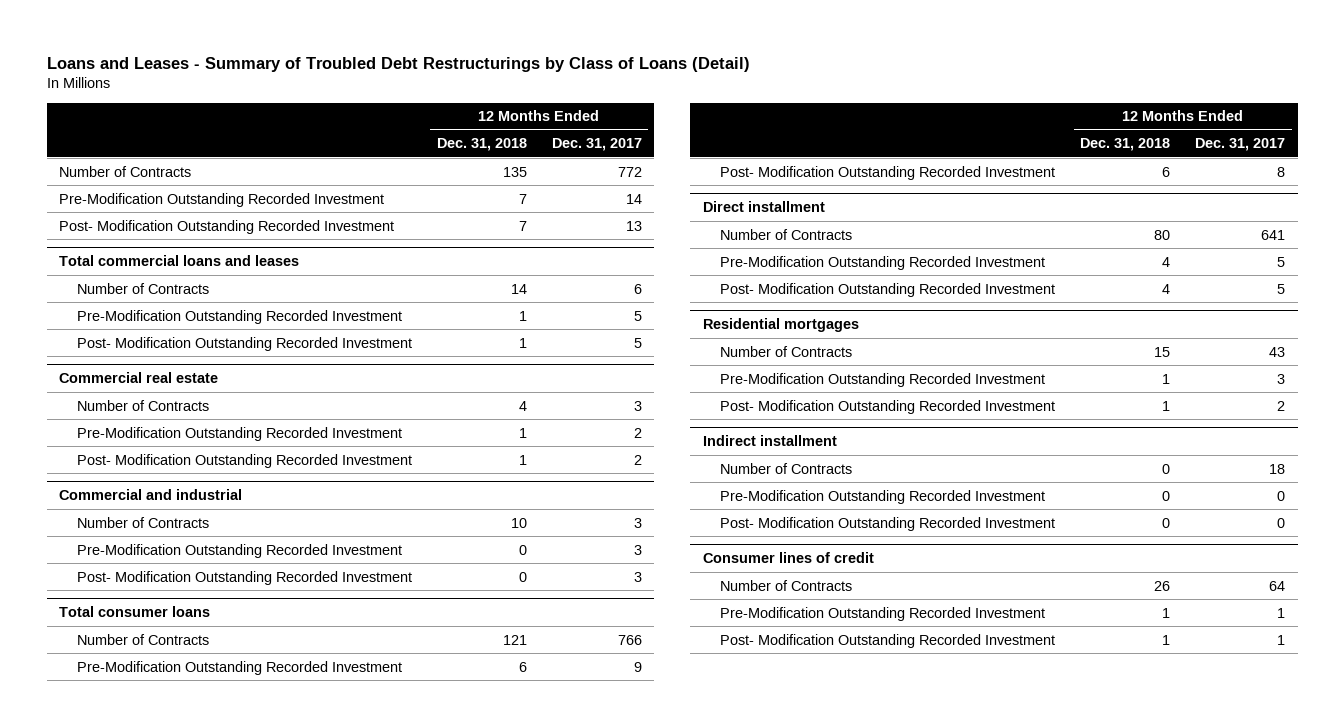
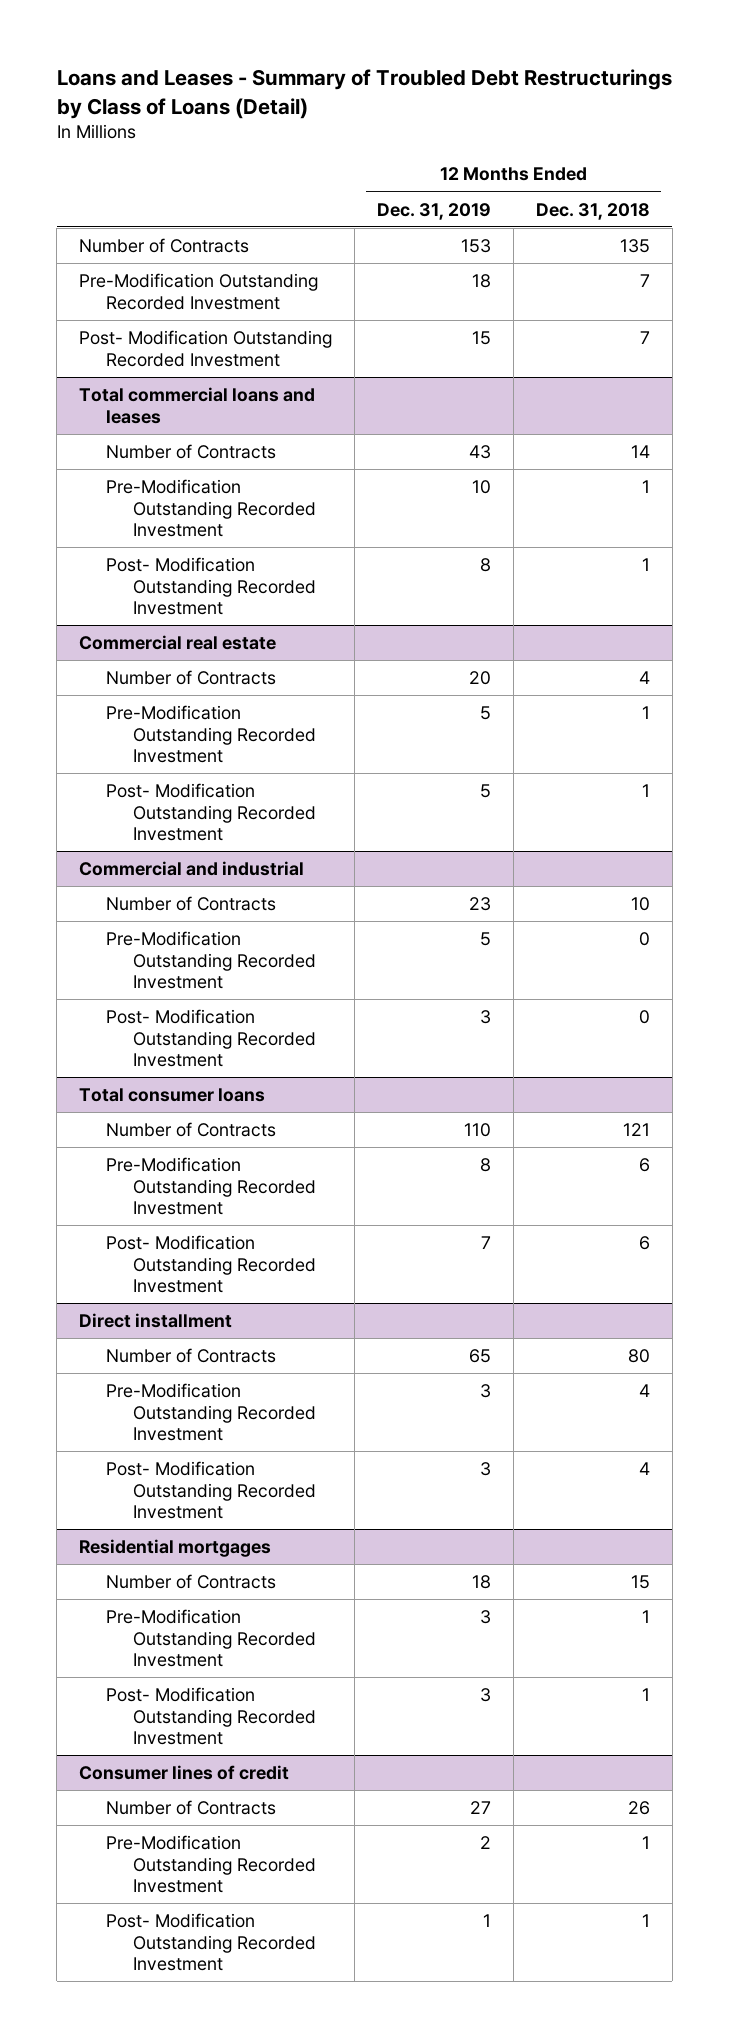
- | 12 Months Ended Dec. 31, 2018 | 12 Months Ended Dec. 31, 2017
+ | 12 Months Ended Dec. 31, 2019 | 12 Months Ended Dec. 31, 2018
- Indirect installment
- Number of Contracts | 0 | 18
- Pre-Modification Outstanding Recorded Investment | 0 | 0
- Post- Modification Outstanding Recorded Investment | 0 | 0

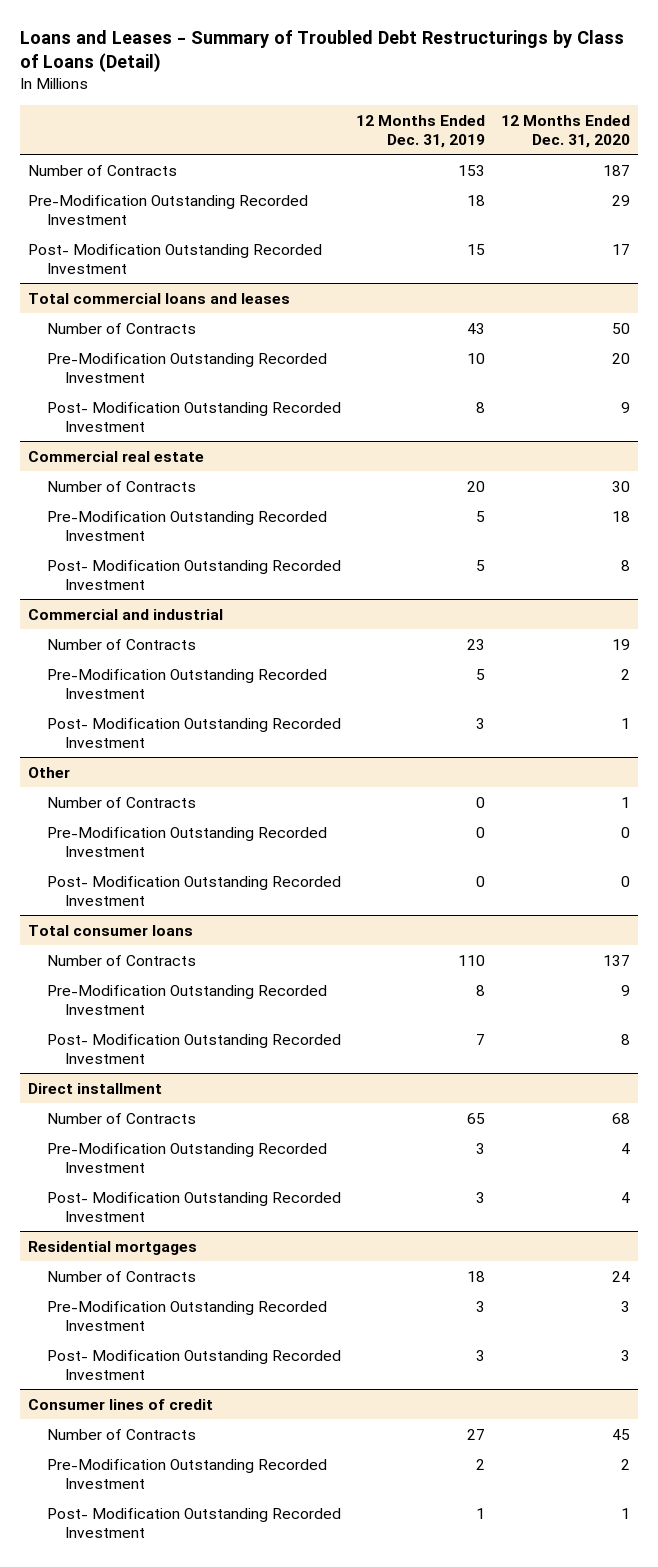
- | 12 Months Ended Dec. 31, 2019 | 12 Months Ended Dec. 31, 2018
+ | 12 Months Ended Dec. 31, 2019 | 12 Months Ended Dec. 31, 2020
+ Other
+ Number of Contracts | 0 | 1
+ Pre-Modification Outstanding Recorded Investment | 0 | 0
+ Post- Modification Outstanding Recorded Investment | 0 | 0

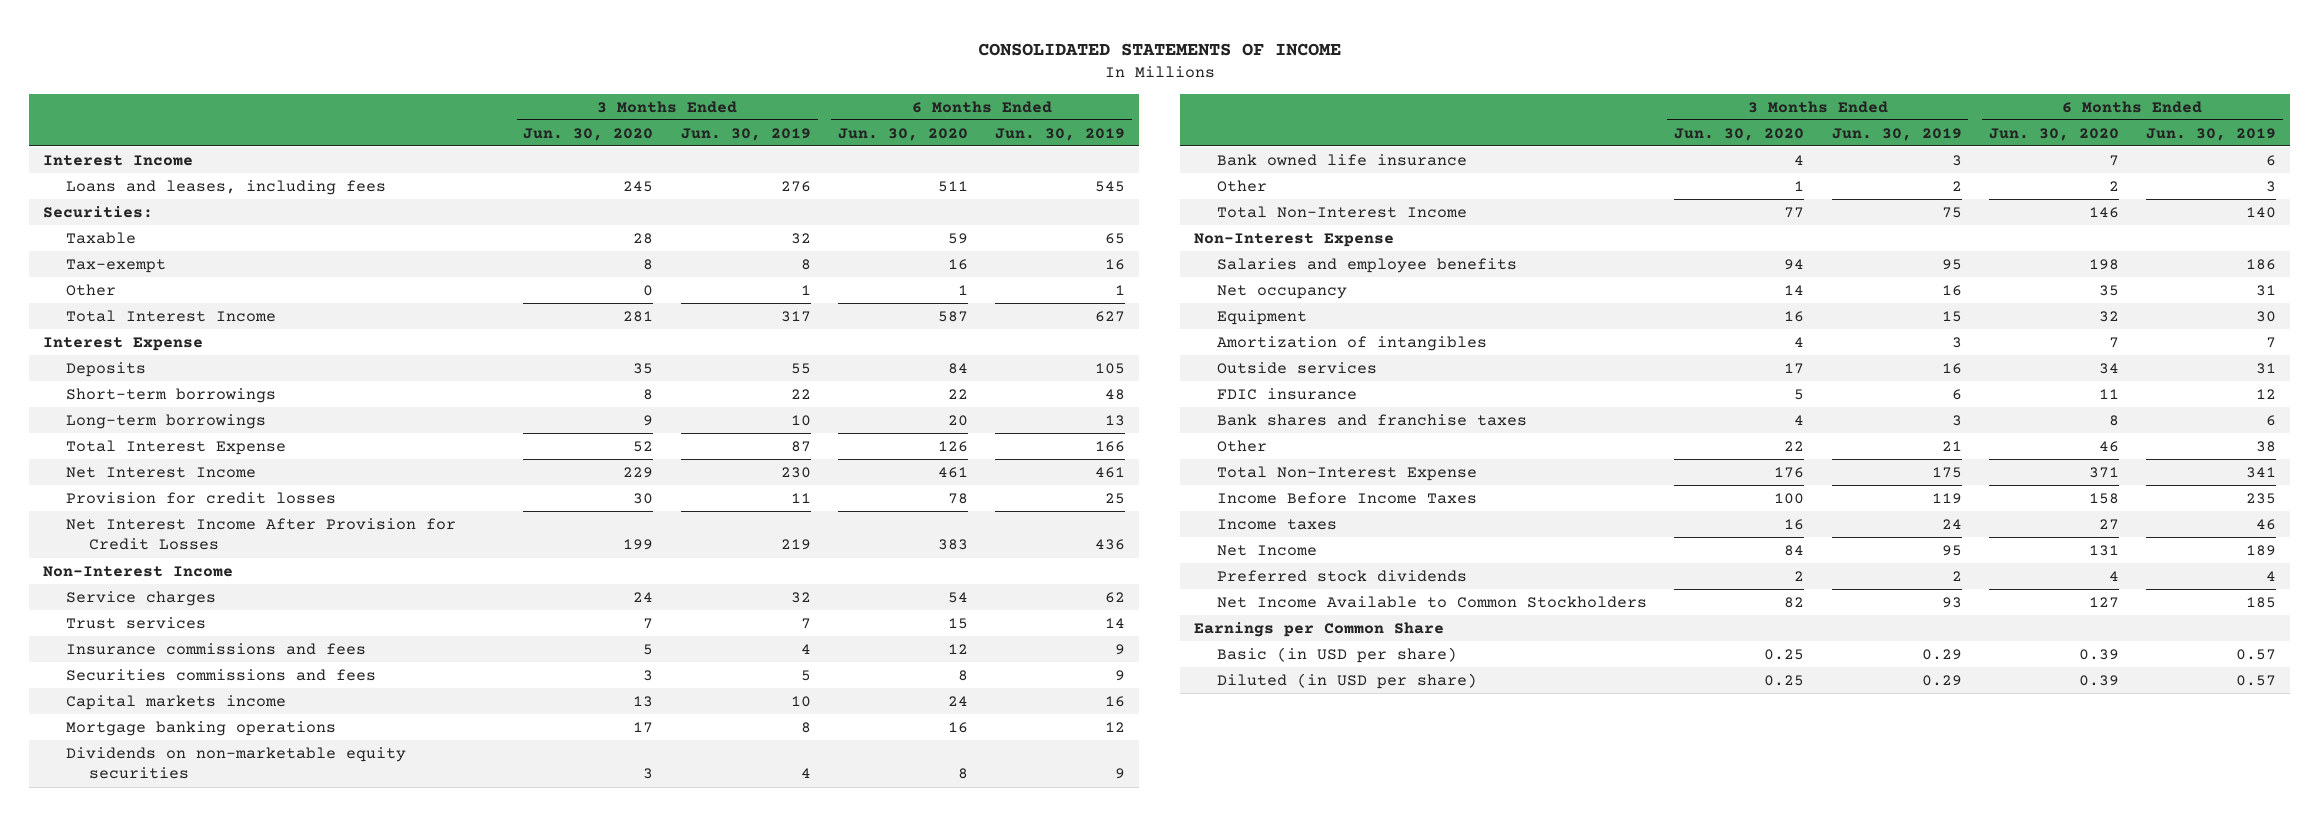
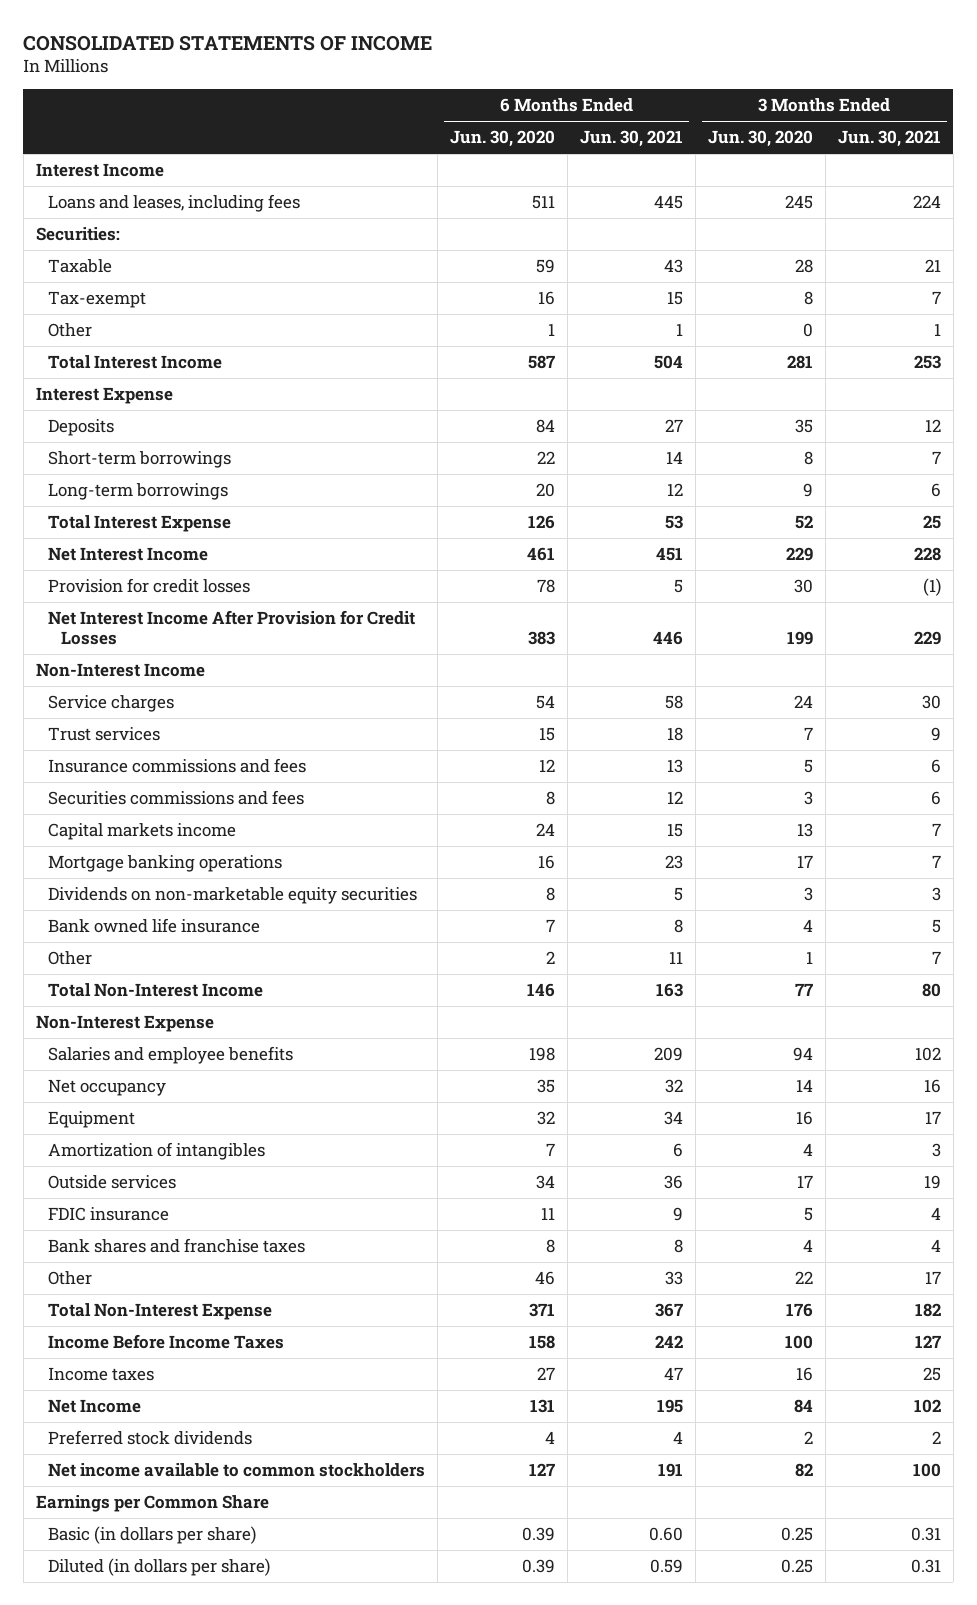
- | 3 Months Ended Jun. 30, 2020 | 3 Months Ended Jun. 30, 2019 | 6 Months Ended Jun. 30, 2020 | 6 Months Ended Jun. 30, 2019
+ | 6 Months Ended Jun. 30, 2020 | 6 Months Ended Jun. 30, 2021 | 3 Months Ended Jun. 30, 2020 | 3 Months Ended Jun. 30, 2021
- Net Income Available to Common Stockholders | 82 | 93 | 127 | 185
+ Net income available to common stockholders | 127 | 191 | 82 | 100
- Basic (in USD per share) | 0.25 | 0.29 | 0.39 | 0.57
- Diluted (in USD per share) | 0.25 | 0.29 | 0.39 | 0.57
+ Basic (in dollars per share) | 0.39 | 0.60 | 0.25 | 0.31
+ Diluted (in dollars per share) | 0.39 | 0.59 | 0.25 | 0.31

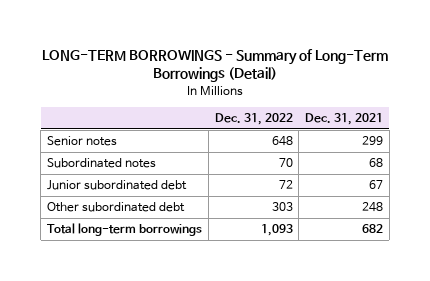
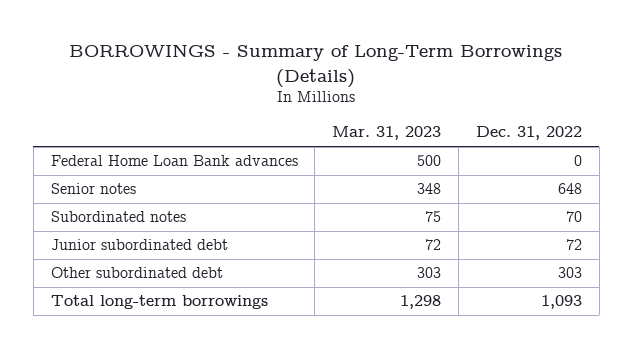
- LONG-TERM BORROWINGS - Summary of Long-Term Borrowings (Detail)
+ BORROWINGS - Summary of Long-Term Borrowings (Details)
- | Dec. 31, 2022 | Dec. 31, 2021
+ | Mar. 31, 2023 | Dec. 31, 2022
+ Federal Home Loan Bank advances | 500 | 0

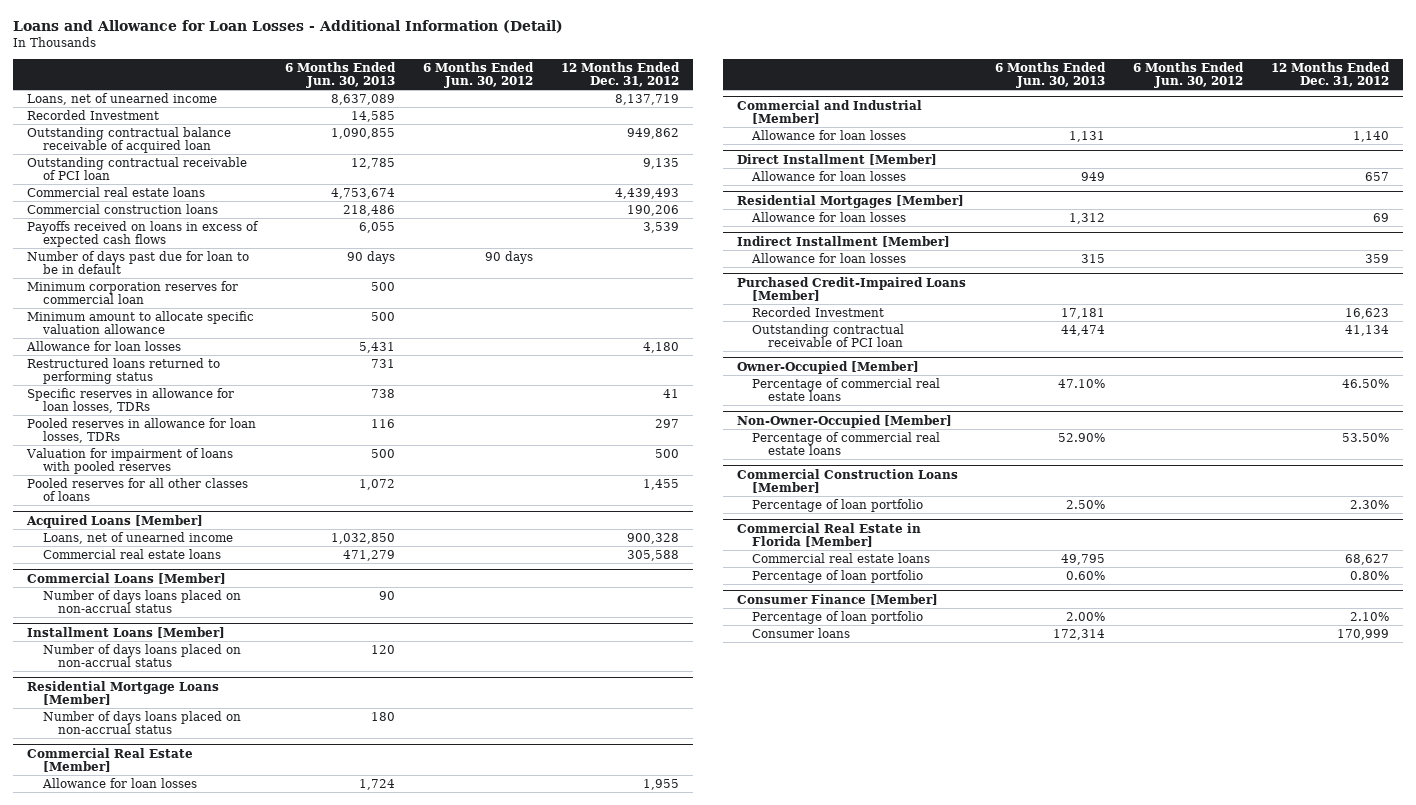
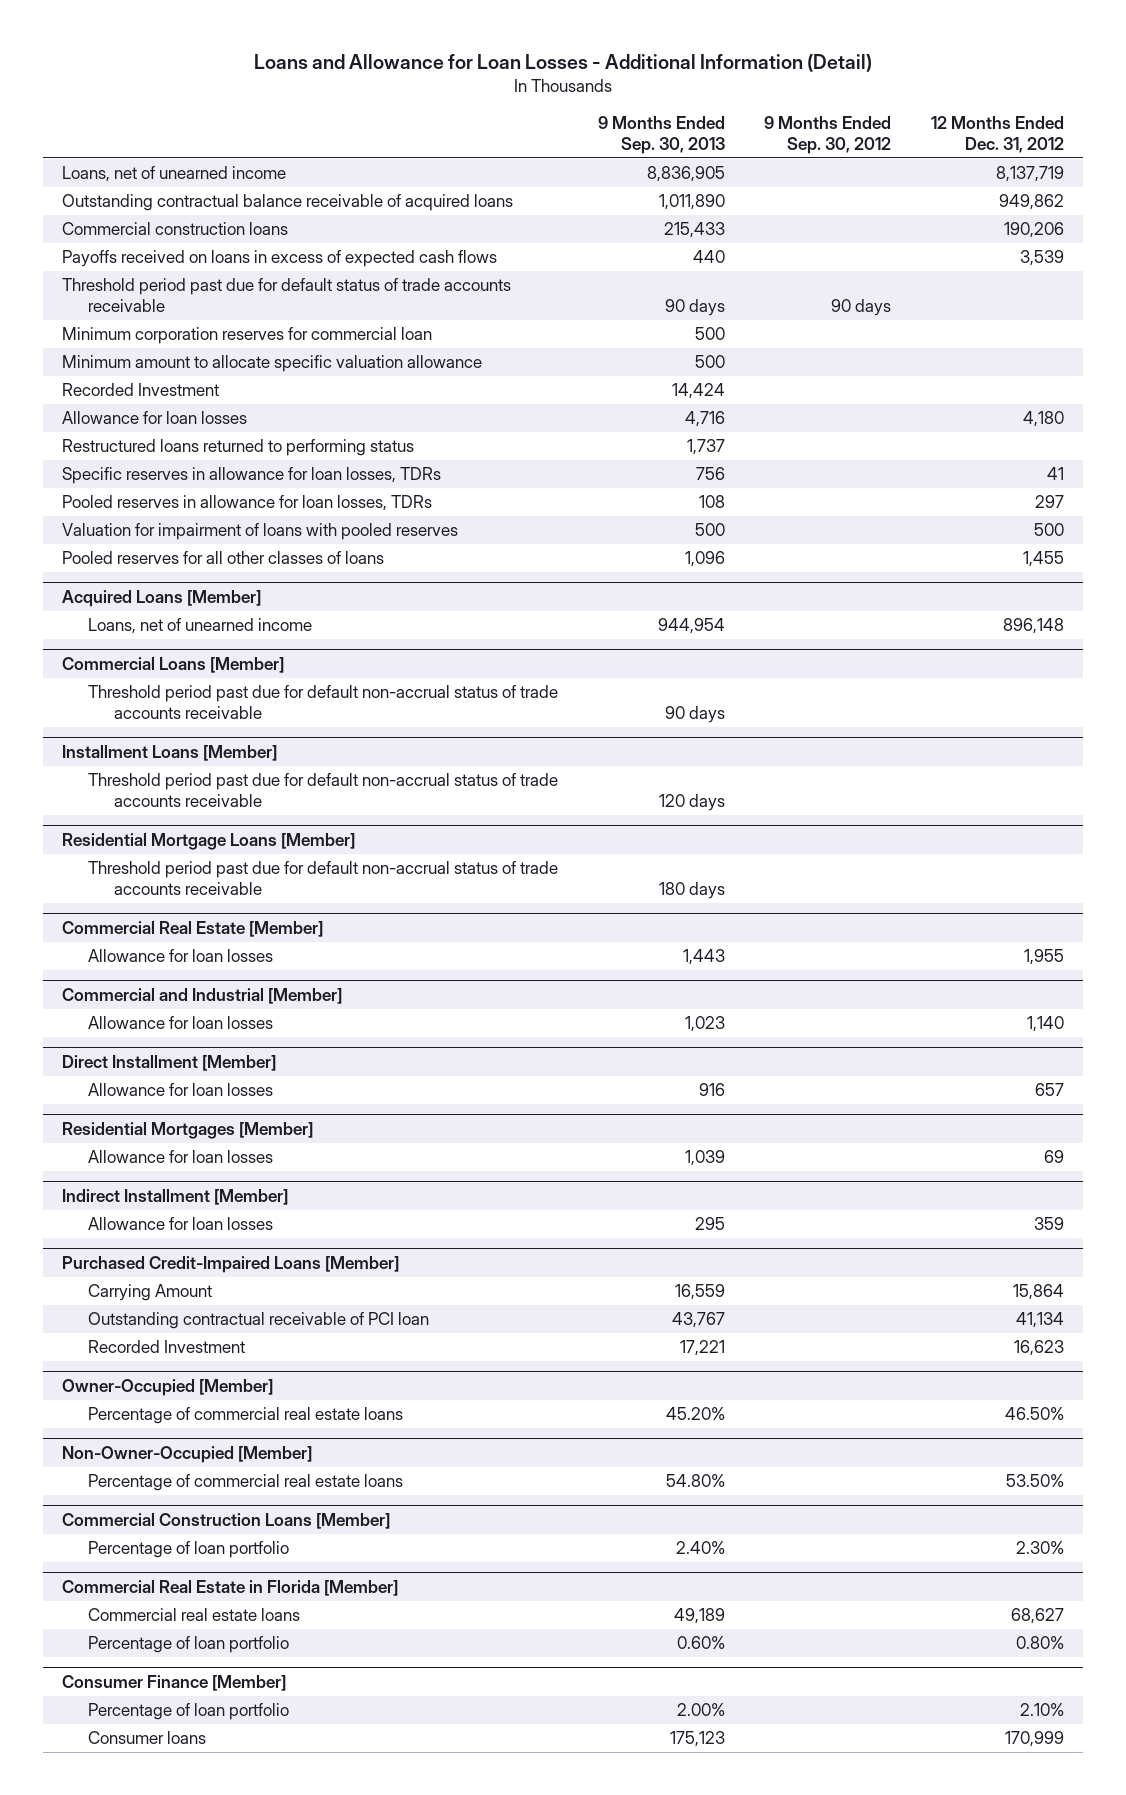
- | 6 Months Ended Jun. 30, 2013 | 6 Months Ended Jun. 30, 2012 | 12 Months Ended Dec. 31, 2012
+ | 9 Months Ended Sep. 30, 2013 | 9 Months Ended Sep. 30, 2012 | 12 Months Ended Dec. 31, 2012
- Outstanding contractual balance receivable of acquired loan | 1,090,855 | | 949,862
- Outstanding contractual receivable of PCI loan | 12,785 | | 9,135
- Commercial real estate loans | 4,753,674 | | 4,439,493
+ Outstanding contractual balance receivable of acquired loans | 1,011,890 | | 949,862
- Number of days past due for loan to be in default | 90 days | 90 days |
+ Threshold period past due for default status of trade accounts receivable | 90 days | 90 days |
moved down: Recorded Investment | 14,424 | |
@ Acquired Loans [Member]
- Loans, net of unearned income | 1,032,850 | | 900,328
- Commercial real estate loans | 471,279 | | 305,588
+ Loans, net of unearned income | 944,954 | | 896,148
@ Commercial Loans [Member]
- Number of days loans placed on non-accrual status | 90 | |
+ Threshold period past due for default non-accrual status of trade accounts receivable | 90 days | |
@ Installment Loans [Member]
- Number of days loans placed on non-accrual status | 120 | |
+ Threshold period past due for default non-accrual status of trade accounts receivable | 120 days | |
@ Residential Mortgage Loans [Member]
- Number of days loans placed on non-accrual status | 180 | |
+ Threshold period past due for default non-accrual status of trade accounts receivable | 180 days | |
@ Purchased Credit-Impaired Loans [Member]
+ Carrying Amount | 16,559 | | 15,864
moved down: Recorded Investment | 17,221 | | 16,623

